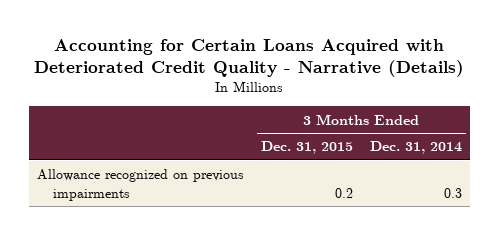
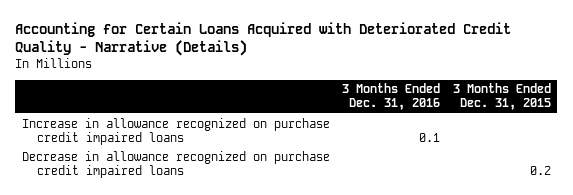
- | 3 Months Ended Dec. 31, 2015 | 3 Months Ended Dec. 31, 2014
+ | 3 Months Ended Dec. 31, 2016 | 3 Months Ended Dec. 31, 2015
- Allowance recognized on previous impairments | 0.2 | 0.3
+ Increase in allowance recognized on purchase credit impaired loans | 0.1 |
+ Decrease in allowance recognized on purchase credit impaired loans | | 0.2

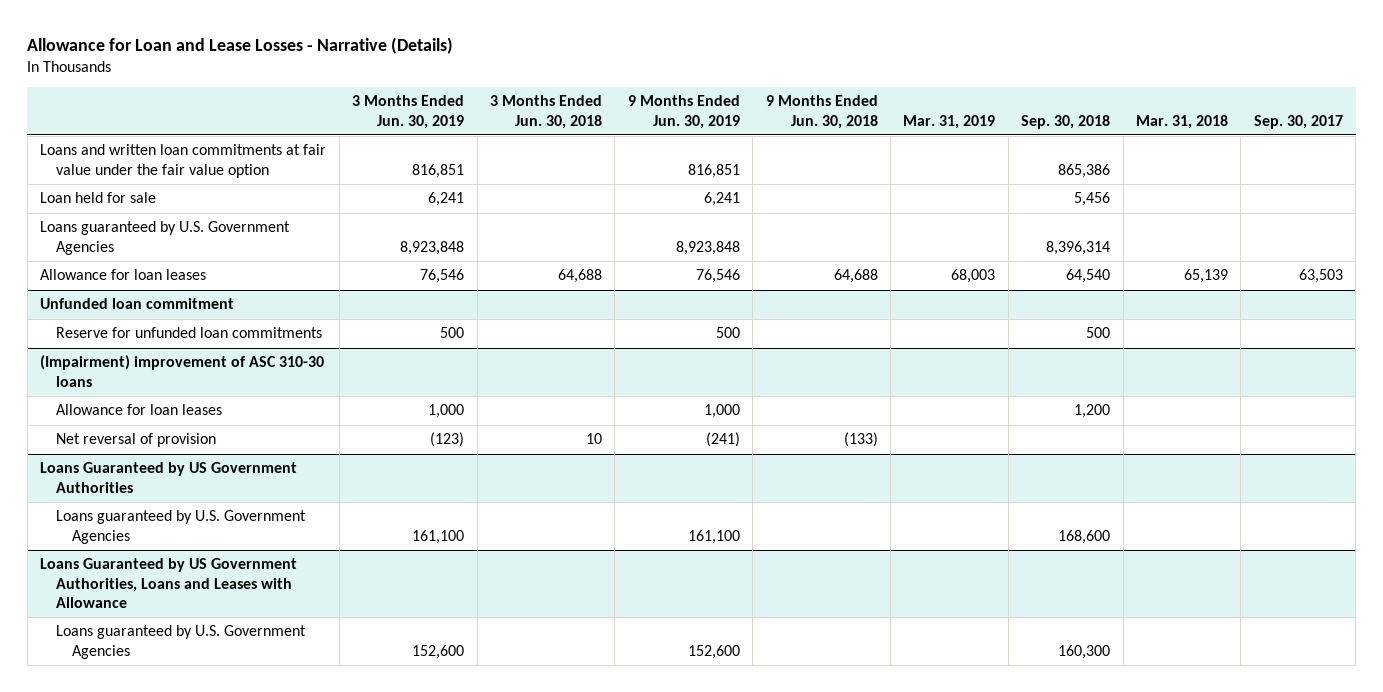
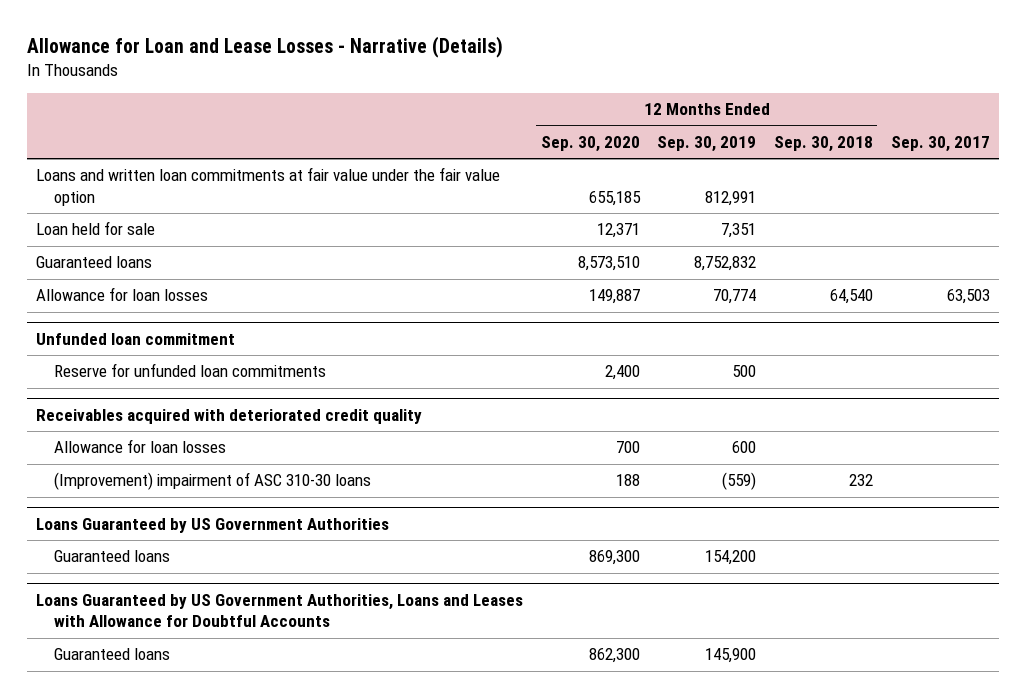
- | 3 Months Ended Jun. 30, 2019 | 3 Months Ended Jun. 30, 2018 | 9 Months Ended Jun. 30, 2019 | 9 Months Ended Jun. 30, 2018 | Mar. 31, 2019 | Sep. 30, 2018 | Mar. 31, 2018 | Sep. 30, 2017
+ | 12 Months Ended Sep. 30, 2020 | 12 Months Ended Sep. 30, 2019 | 12 Months Ended Sep. 30, 2018 | Sep. 30, 2017
- Loans guaranteed by U.S. Government Agencies | 8,923,848 | | 8,923,848 | | | 8,396,314 | |
- Allowance for loan leases | 76,546 | 64,688 | 76,546 | 64,688 | 68,003 | 64,540 | 65,139 | 63,503
+ Guaranteed loans | 8,573,510 | 8,752,832 | |
+ Allowance for loan losses | 149,887 | 70,774 | 64,540 | 63,503
- (Impairment) improvement of ASC 310-30 loans
- Allowance for loan leases | 1,000 | | 1,000 | | | 1,200 | |
- Net reversal of provision | (123) | 10 | (241) | (133) | | | |
+ Receivables acquired with deteriorated credit quality
+ Allowance for loan losses | 700 | 600 | |
+ (Improvement) impairment of ASC 310-30 loans | 188 | (559) | 232 |
@ Loans Guaranteed by US Government Authorities
- Loans guaranteed by U.S. Government Agencies | 161,100 | | 161,100 | | | 168,600 | |
- Loans Guaranteed by US Government Authorities, Loans and Leases with Allowance
- Loans guaranteed by U.S. Government Agencies | 152,600 | | 152,600 | | | 160,300 | |
@ Loans Guaranteed by US Government Authorities
+ Guaranteed loans | 869,300 | 154,200 | |
+ Loans Guaranteed by US Government Authorities, Loans and Leases with Allowance for Doubtful Accounts
+ Guaranteed loans | 862,300 | 145,900 | |

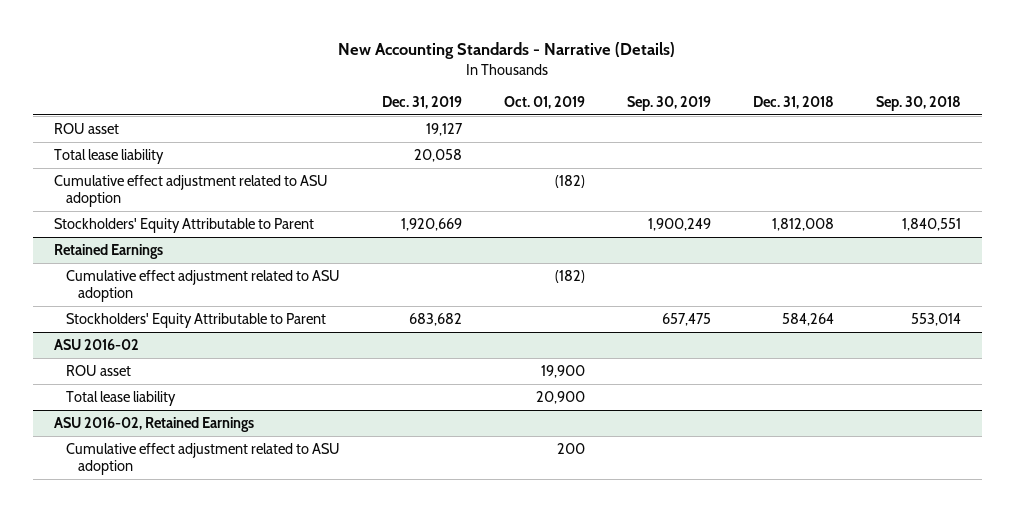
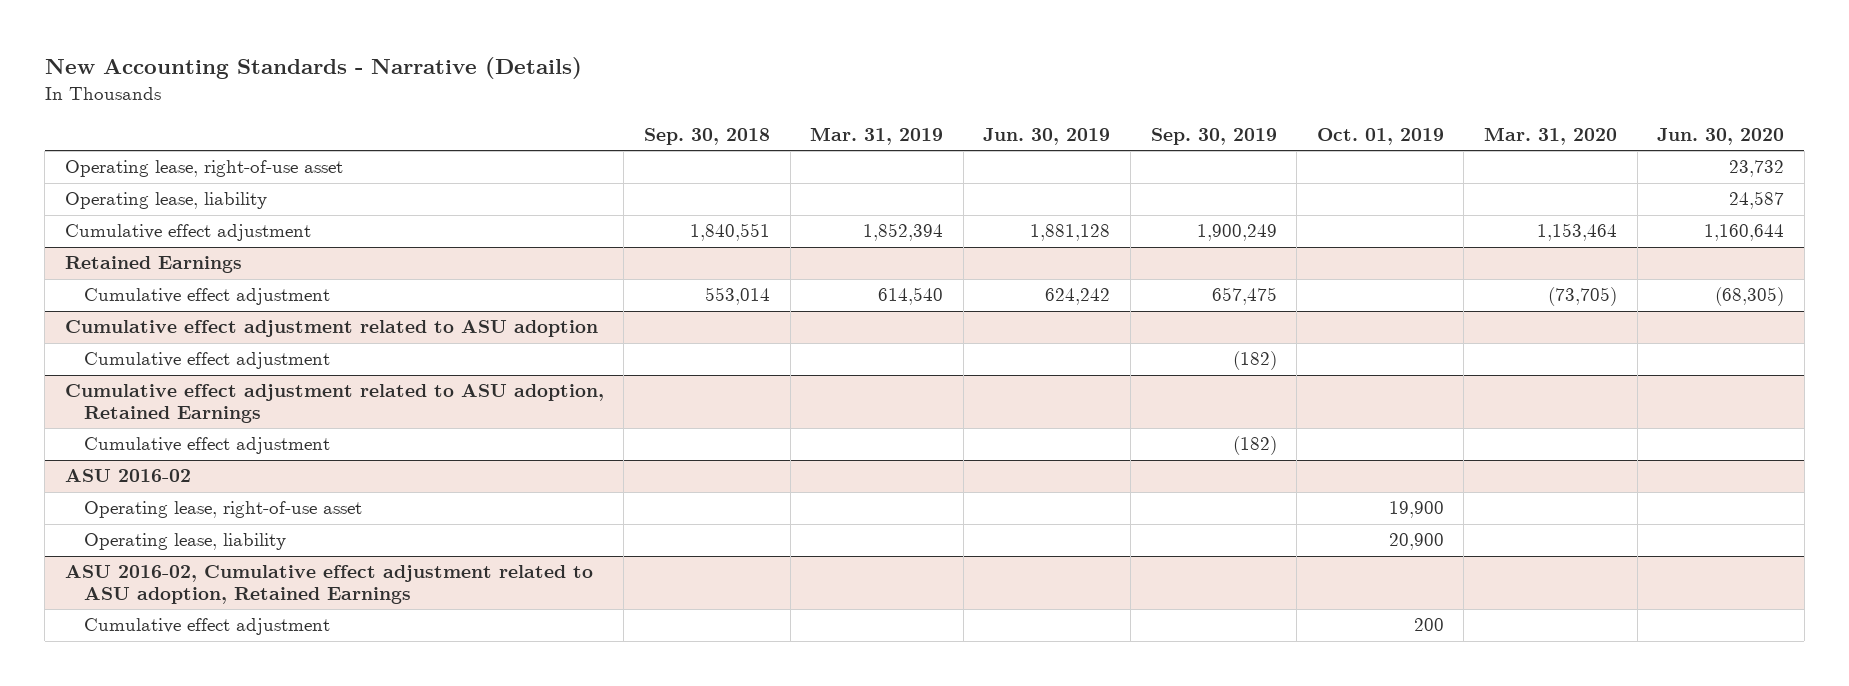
- | Dec. 31, 2019 | Oct. 01, 2019 | Sep. 30, 2019 | Dec. 31, 2018 | Sep. 30, 2018
+ | Sep. 30, 2018 | Mar. 31, 2019 | Jun. 30, 2019 | Sep. 30, 2019 | Oct. 01, 2019 | Mar. 31, 2020 | Jun. 30, 2020
- ROU asset | 19,127 | | | |
- Total lease liability | 20,058 | | | |
- Cumulative effect adjustment related to ASU adoption | | (182) | | |
- Stockholders' Equity Attributable to Parent | 1,920,669 | | 1,900,249 | 1,812,008 | 1,840,551
+ Operating lease, right-of-use asset | | | | | | | 23,732
+ Operating lease, liability | | | | | | | 24,587
+ Cumulative effect adjustment | 1,840,551 | 1,852,394 | 1,881,128 | 1,900,249 | | 1,153,464 | 1,160,644
@ Retained Earnings
- Cumulative effect adjustment related to ASU adoption | | (182) | | |
- Stockholders' Equity Attributable to Parent | 683,682 | | 657,475 | 584,264 | 553,014
+ Cumulative effect adjustment | 553,014 | 614,540 | 624,242 | 657,475 | | (73,705) | (68,305)
+ Cumulative effect adjustment related to ASU adoption
+ Cumulative effect adjustment | | | | (182) | | |
+ Cumulative effect adjustment related to ASU adoption, Retained Earnings
+ Cumulative effect adjustment | | | | (182) | | |
@ ASU 2016-02
- ROU asset | | 19,900 | | |
- Total lease liability | | 20,900 | | |
- ASU 2016-02, Retained Earnings
- Cumulative effect adjustment related to ASU adoption | | 200 | | |
@ ASU 2016-02
+ Operating lease, right-of-use asset | | | | | 19,900 | |
+ Operating lease, liability | | | | | 20,900 | |
+ ASU 2016-02, Cumulative effect adjustment related to ASU adoption, Retained Earnings
+ Cumulative effect adjustment | | | | | 200 | |

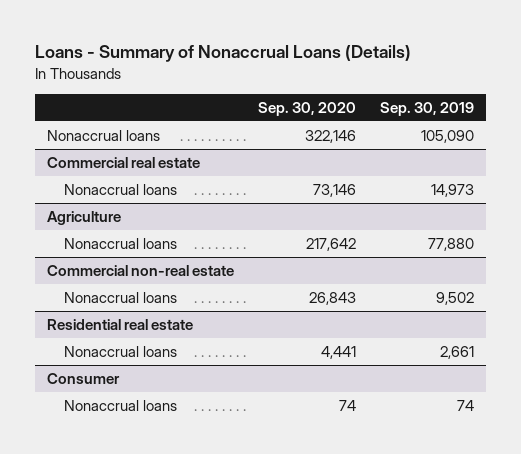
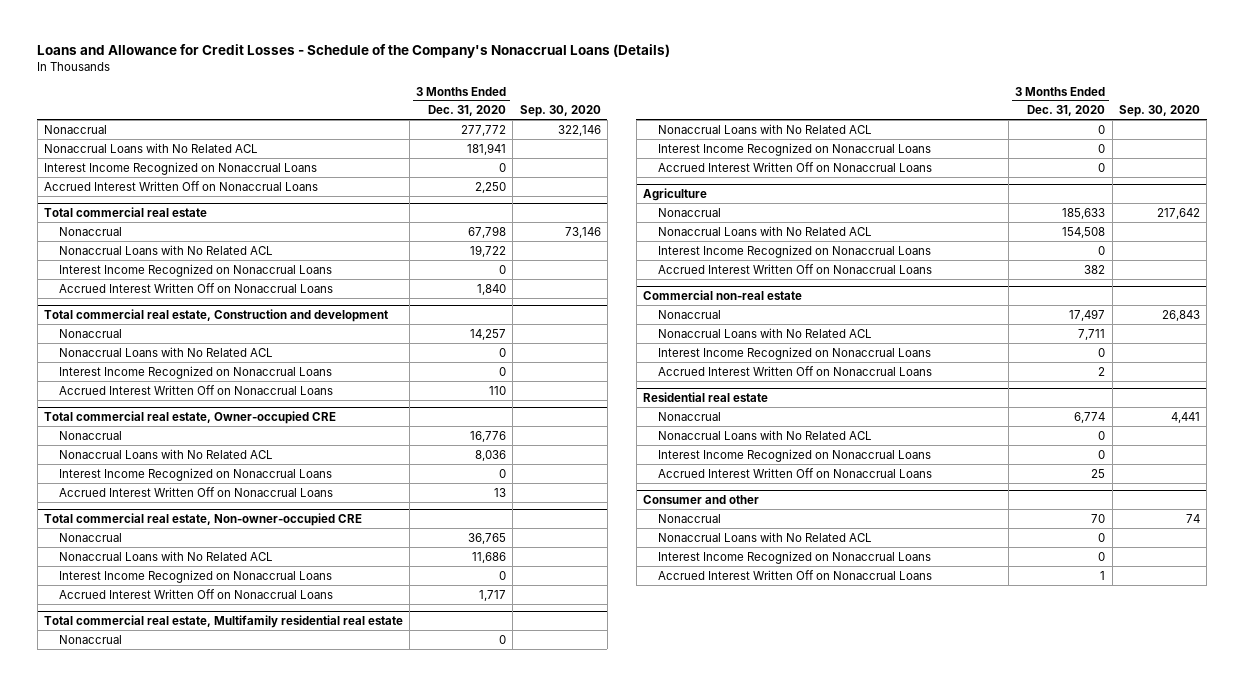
- Loans - Summary of Nonaccrual Loans (Details)
+ Loans and Allowance for Credit Losses - Schedule of the Company's Nonaccrual Loans (Details)
- | Sep. 30, 2020 | Sep. 30, 2019
+ | 3 Months Ended Dec. 31, 2020 | Sep. 30, 2020
- Nonaccrual loans | 322,146 | 105,090
- Commercial real estate
- Nonaccrual loans | 73,146 | 14,973
+ Nonaccrual | 277,772 | 322,146
+ Nonaccrual Loans with No Related ACL | 181,941 |
+ Interest Income Recognized on Nonaccrual Loans | 0 |
+ Accrued Interest Written Off on Nonaccrual Loans | 2,250 |
+ Total commercial real estate
+ Nonaccrual | 67,798 | 73,146
+ Nonaccrual Loans with No Related ACL | 19,722 |
+ Interest Income Recognized on Nonaccrual Loans | 0 |
+ Accrued Interest Written Off on Nonaccrual Loans | 1,840 |
+ Total commercial real estate, Construction and development
+ Nonaccrual | 14,257 |
+ Nonaccrual Loans with No Related ACL | 0 |
+ Interest Income Recognized on Nonaccrual Loans | 0 |
+ Accrued Interest Written Off on Nonaccrual Loans | 110 |
+ Total commercial real estate, Owner-occupied CRE
+ Nonaccrual | 16,776 |
+ Nonaccrual Loans with No Related ACL | 8,036 |
+ Interest Income Recognized on Nonaccrual Loans | 0 |
+ Accrued Interest Written Off on Nonaccrual Loans | 13 |
+ Total commercial real estate, Non-owner-occupied CRE
+ Nonaccrual | 36,765 |
+ Nonaccrual Loans with No Related ACL | 11,686 |
+ Interest Income Recognized on Nonaccrual Loans | 0 |
+ Accrued Interest Written Off on Nonaccrual Loans | 1,717 |
+ Total commercial real estate, Multifamily residential real estate
+ Nonaccrual | 0 |
+ Nonaccrual Loans with No Related ACL | 0 |
+ Interest Income Recognized on Nonaccrual Loans | 0 |
+ Accrued Interest Written Off on Nonaccrual Loans | 0 |
@ Agriculture
- Nonaccrual loans | 217,642 | 77,880
+ Nonaccrual | 185,633 | 217,642
+ Nonaccrual Loans with No Related ACL | 154,508 |
+ Interest Income Recognized on Nonaccrual Loans | 0 |
+ Accrued Interest Written Off on Nonaccrual Loans | 382 |
@ Commercial non-real estate
- Nonaccrual loans | 26,843 | 9,502
+ Nonaccrual | 17,497 | 26,843
+ Nonaccrual Loans with No Related ACL | 7,711 |
+ Interest Income Recognized on Nonaccrual Loans | 0 |
+ Accrued Interest Written Off on Nonaccrual Loans | 2 |
@ Residential real estate
- Nonaccrual loans | 4,441 | 2,661
- Consumer
- Nonaccrual loans | 74 | 74
@ Residential real estate
+ Nonaccrual | 6,774 | 4,441
+ Nonaccrual Loans with No Related ACL | 0 |
+ Interest Income Recognized on Nonaccrual Loans | 0 |
+ Accrued Interest Written Off on Nonaccrual Loans | 25 |
+ Consumer and other
+ Nonaccrual | 70 | 74
+ Nonaccrual Loans with No Related ACL | 0 |
+ Interest Income Recognized on Nonaccrual Loans | 0 |
+ Accrued Interest Written Off on Nonaccrual Loans | 1 |

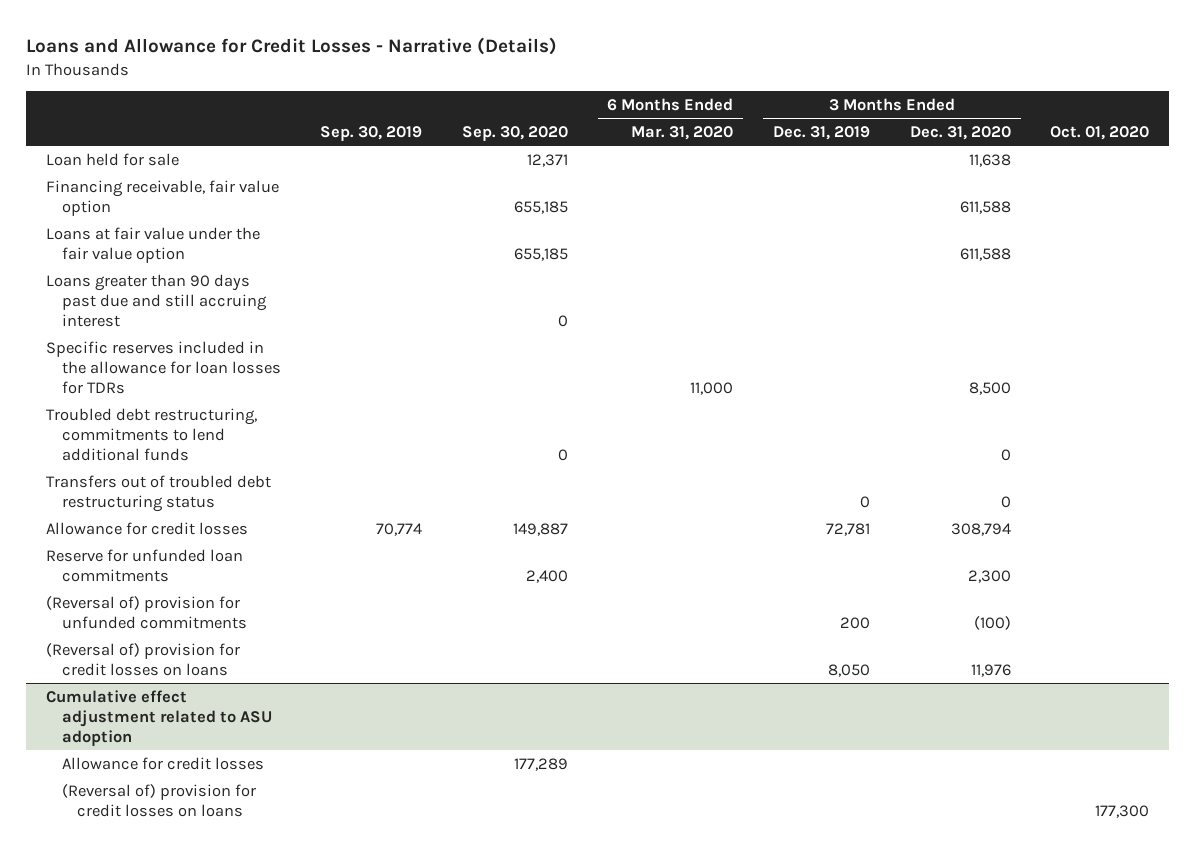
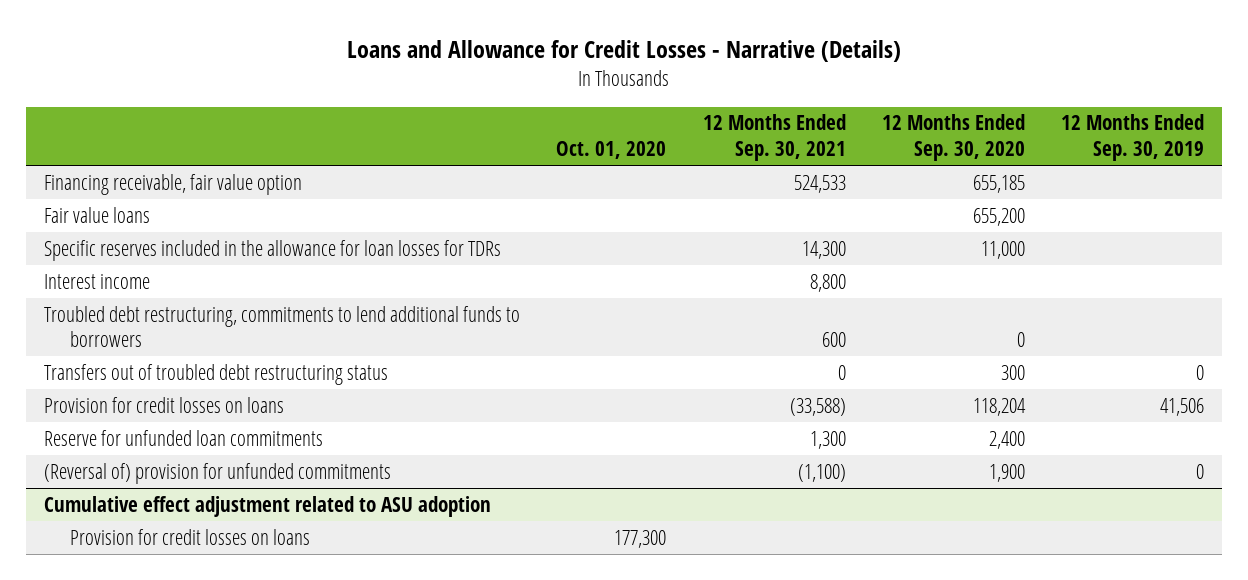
- | Sep. 30, 2019 | Sep. 30, 2020 | 6 Months Ended Mar. 31, 2020 | 3 Months Ended Dec. 31, 2019 | 3 Months Ended Dec. 31, 2020 | Oct. 01, 2020
+ | Oct. 01, 2020 | 12 Months Ended Sep. 30, 2021 | 12 Months Ended Sep. 30, 2020 | 12 Months Ended Sep. 30, 2019
- Loan held for sale | | 12,371 | | | 11,638 |
- Loans at fair value under the fair value option | | 655,185 | | | 611,588 |
- Loans greater than 90 days past due and still accruing interest | | 0 | | | |
+ Fair value loans | | | 655,200 |
- Troubled debt restructuring, commitments to lend additional funds | | 0 | | | 0 |
+ Interest income | | 8,800 | |
+ Troubled debt restructuring, commitments to lend additional funds to borrowers | | 600 | 0 |
- Allowance for credit losses | 70,774 | 149,887 | | 72,781 | 308,794 |
+ Provision for credit losses on loans | | (33,588) | 118,204 | 41,506
- (Reversal of) provision for credit losses on loans | | | | 8,050 | 11,976 |
@ Cumulative effect adjustment related to ASU adoption
- Allowance for credit losses | | 177,289 | | | |
- (Reversal of) provision for credit losses on loans | | | | | | 177,300
+ Provision for credit losses on loans | 177,300 | | |

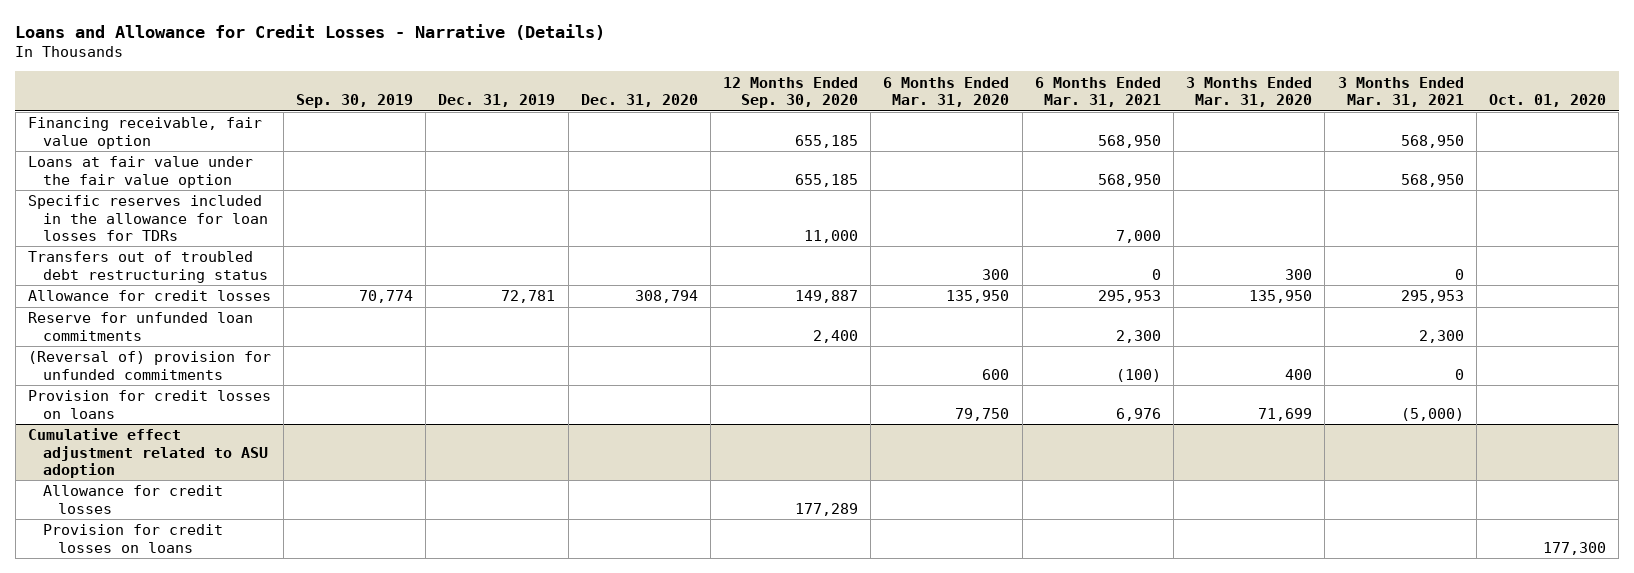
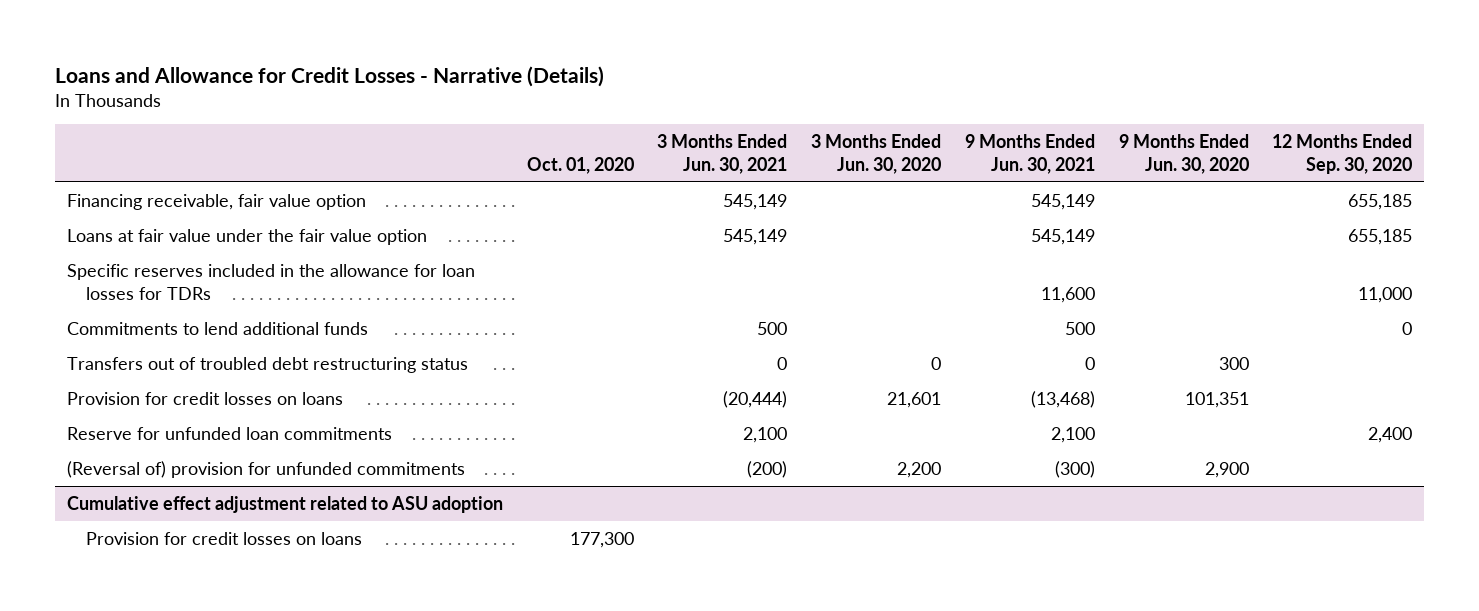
- | Sep. 30, 2019 | Dec. 31, 2019 | Dec. 31, 2020 | 12 Months Ended Sep. 30, 2020 | 6 Months Ended Mar. 31, 2020 | 6 Months Ended Mar. 31, 2021 | 3 Months Ended Mar. 31, 2020 | 3 Months Ended Mar. 31, 2021 | Oct. 01, 2020
+ | Oct. 01, 2020 | 3 Months Ended Jun. 30, 2021 | 3 Months Ended Jun. 30, 2020 | 9 Months Ended Jun. 30, 2021 | 9 Months Ended Jun. 30, 2020 | 12 Months Ended Sep. 30, 2020
+ Commitments to lend additional funds | | 500 | | 500 | | 0
- Allowance for credit losses | 70,774 | 72,781 | 308,794 | 149,887 | 135,950 | 295,953 | 135,950 | 295,953 |
moved up: Provision for credit losses on loans | | (20,444) | 21,601 | (13,468) | 101,351 |
@ Cumulative effect adjustment related to ASU adoption
- Allowance for credit losses | | | | 177,289 | | | | |

